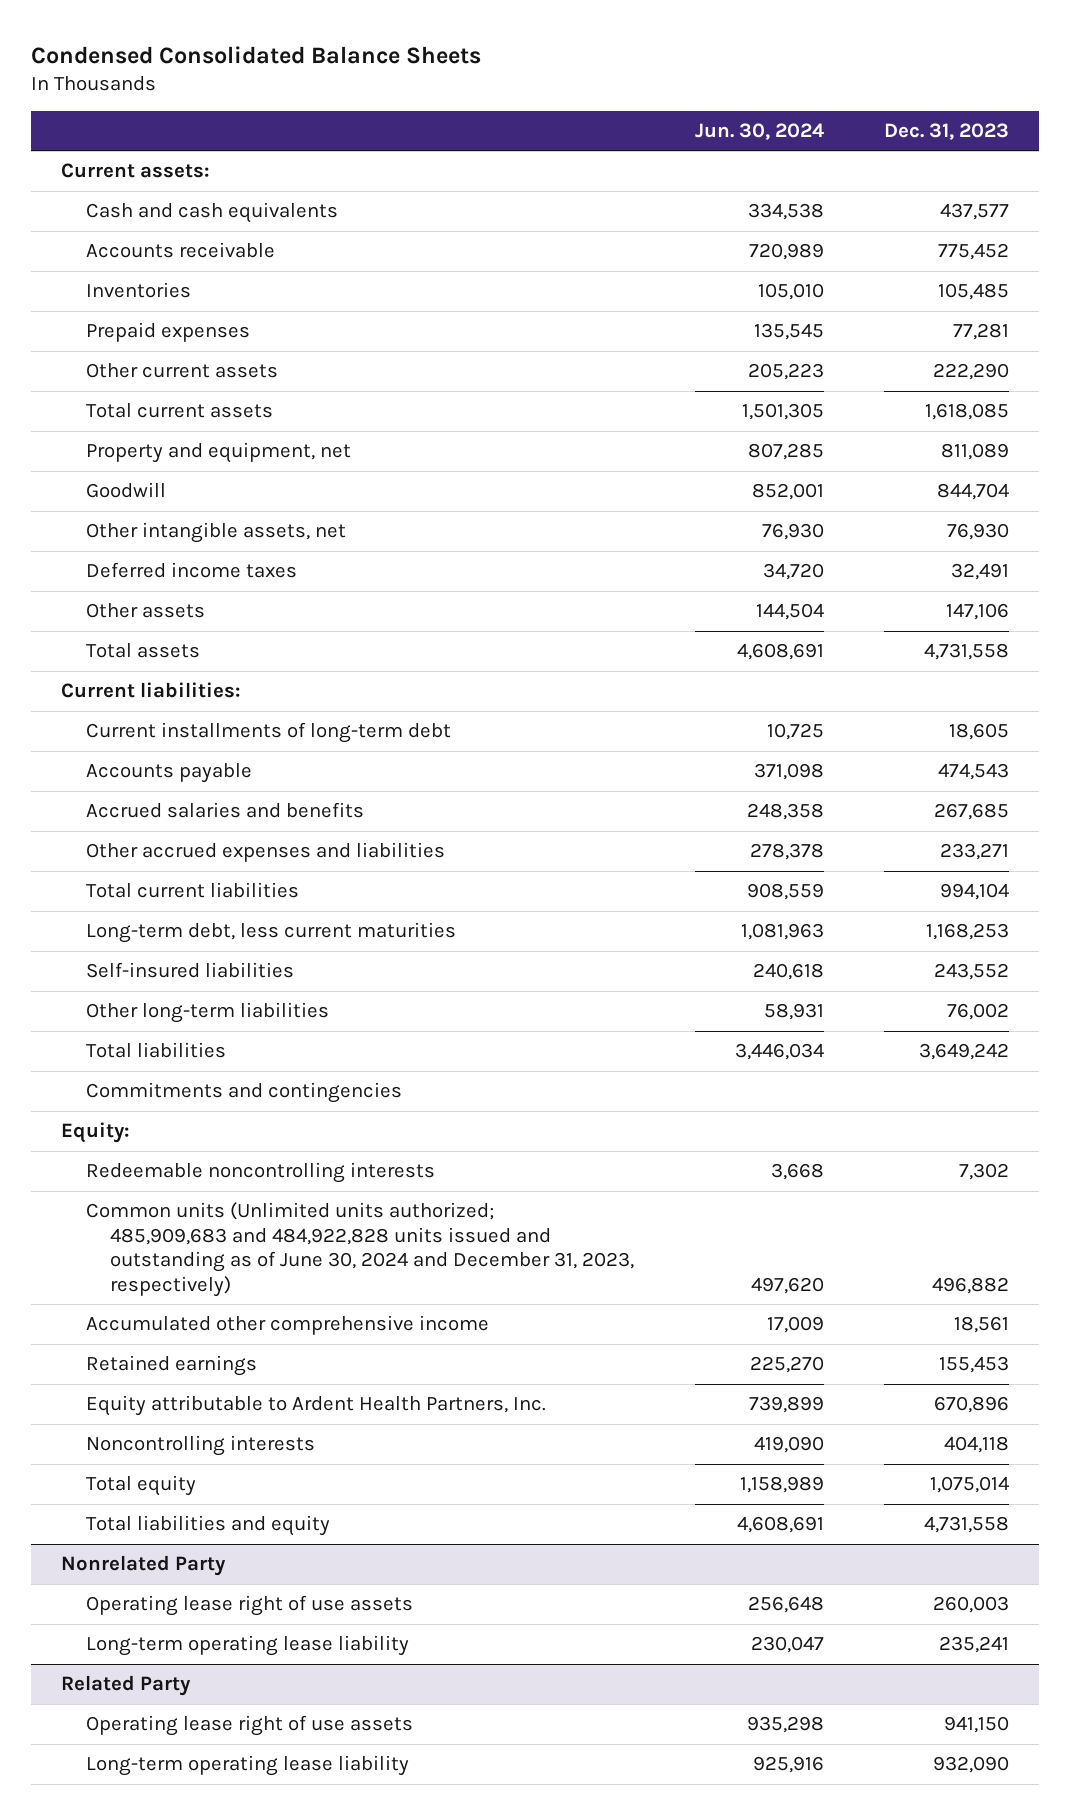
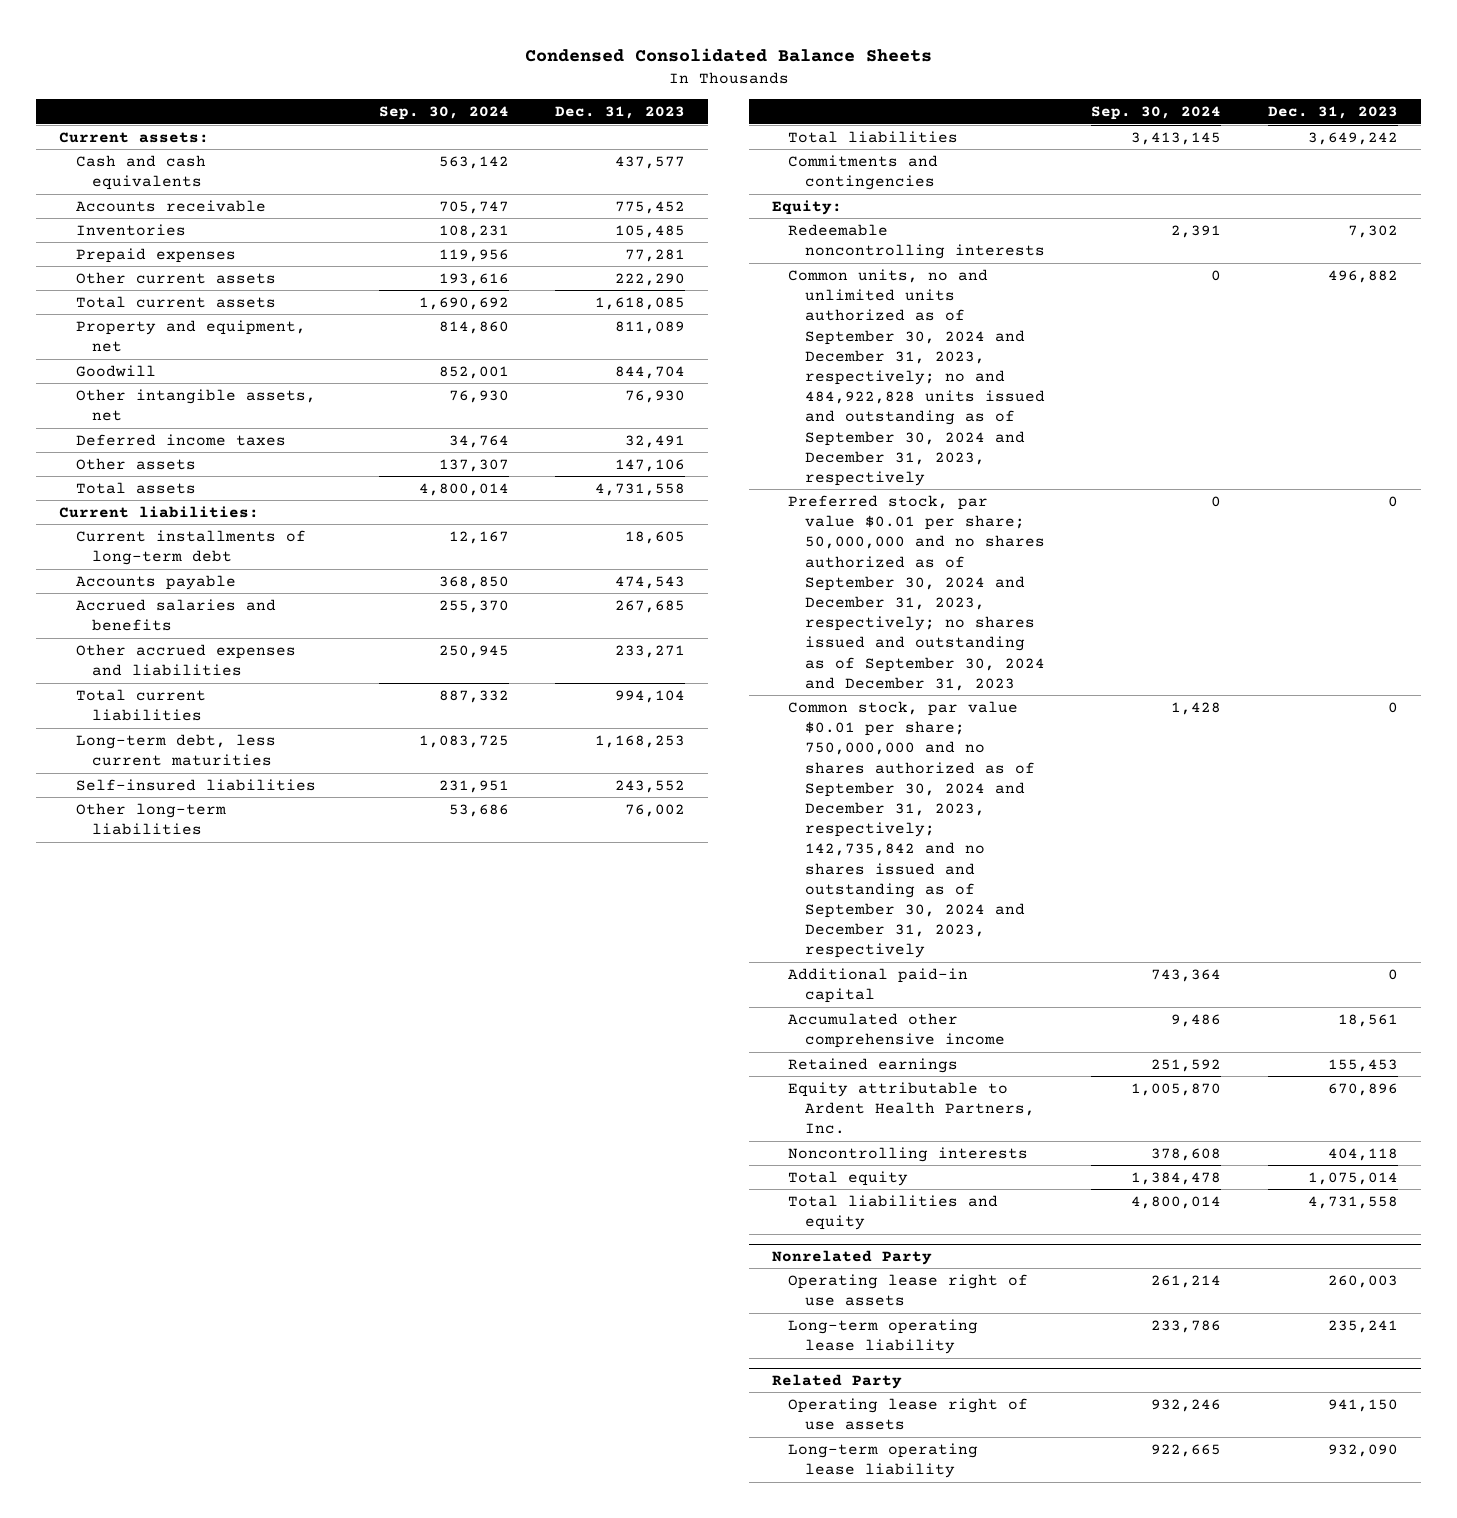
- | Jun. 30, 2024 | Dec. 31, 2023
+ | Sep. 30, 2024 | Dec. 31, 2023
- Common units (Unlimited units authorized; 485,909,683 and 484,922,828 units issued and outstanding as of June 30, 2024 and December 31, 2023, respectively) | 497,620 | 496,882
+ Common units, no and unlimited units authorized as of September 30, 2024 and December 31, 2023, respectively; no and 484,922,828 units issued and outstanding as of September 30, 2024 and December 31, 2023, respectively | 0 | 496,882
+ Preferred stock, par value $0.01 per share; 50,000,000 and no shares authorized as of September 30, 2024 and December 31, 2023, respectively; no shares issued and outstanding as of September 30, 2024 and December 31, 2023 | 0 | 0
+ Common stock, par value $0.01 per share; 750,000,000 and no shares authorized as of September 30, 2024 and December 31, 2023, respectively; 142,735,842 and no shares issued and outstanding as of September 30, 2024 and December 31, 2023, respectively | 1,428 | 0
+ Additional paid-in capital | 743,364 | 0

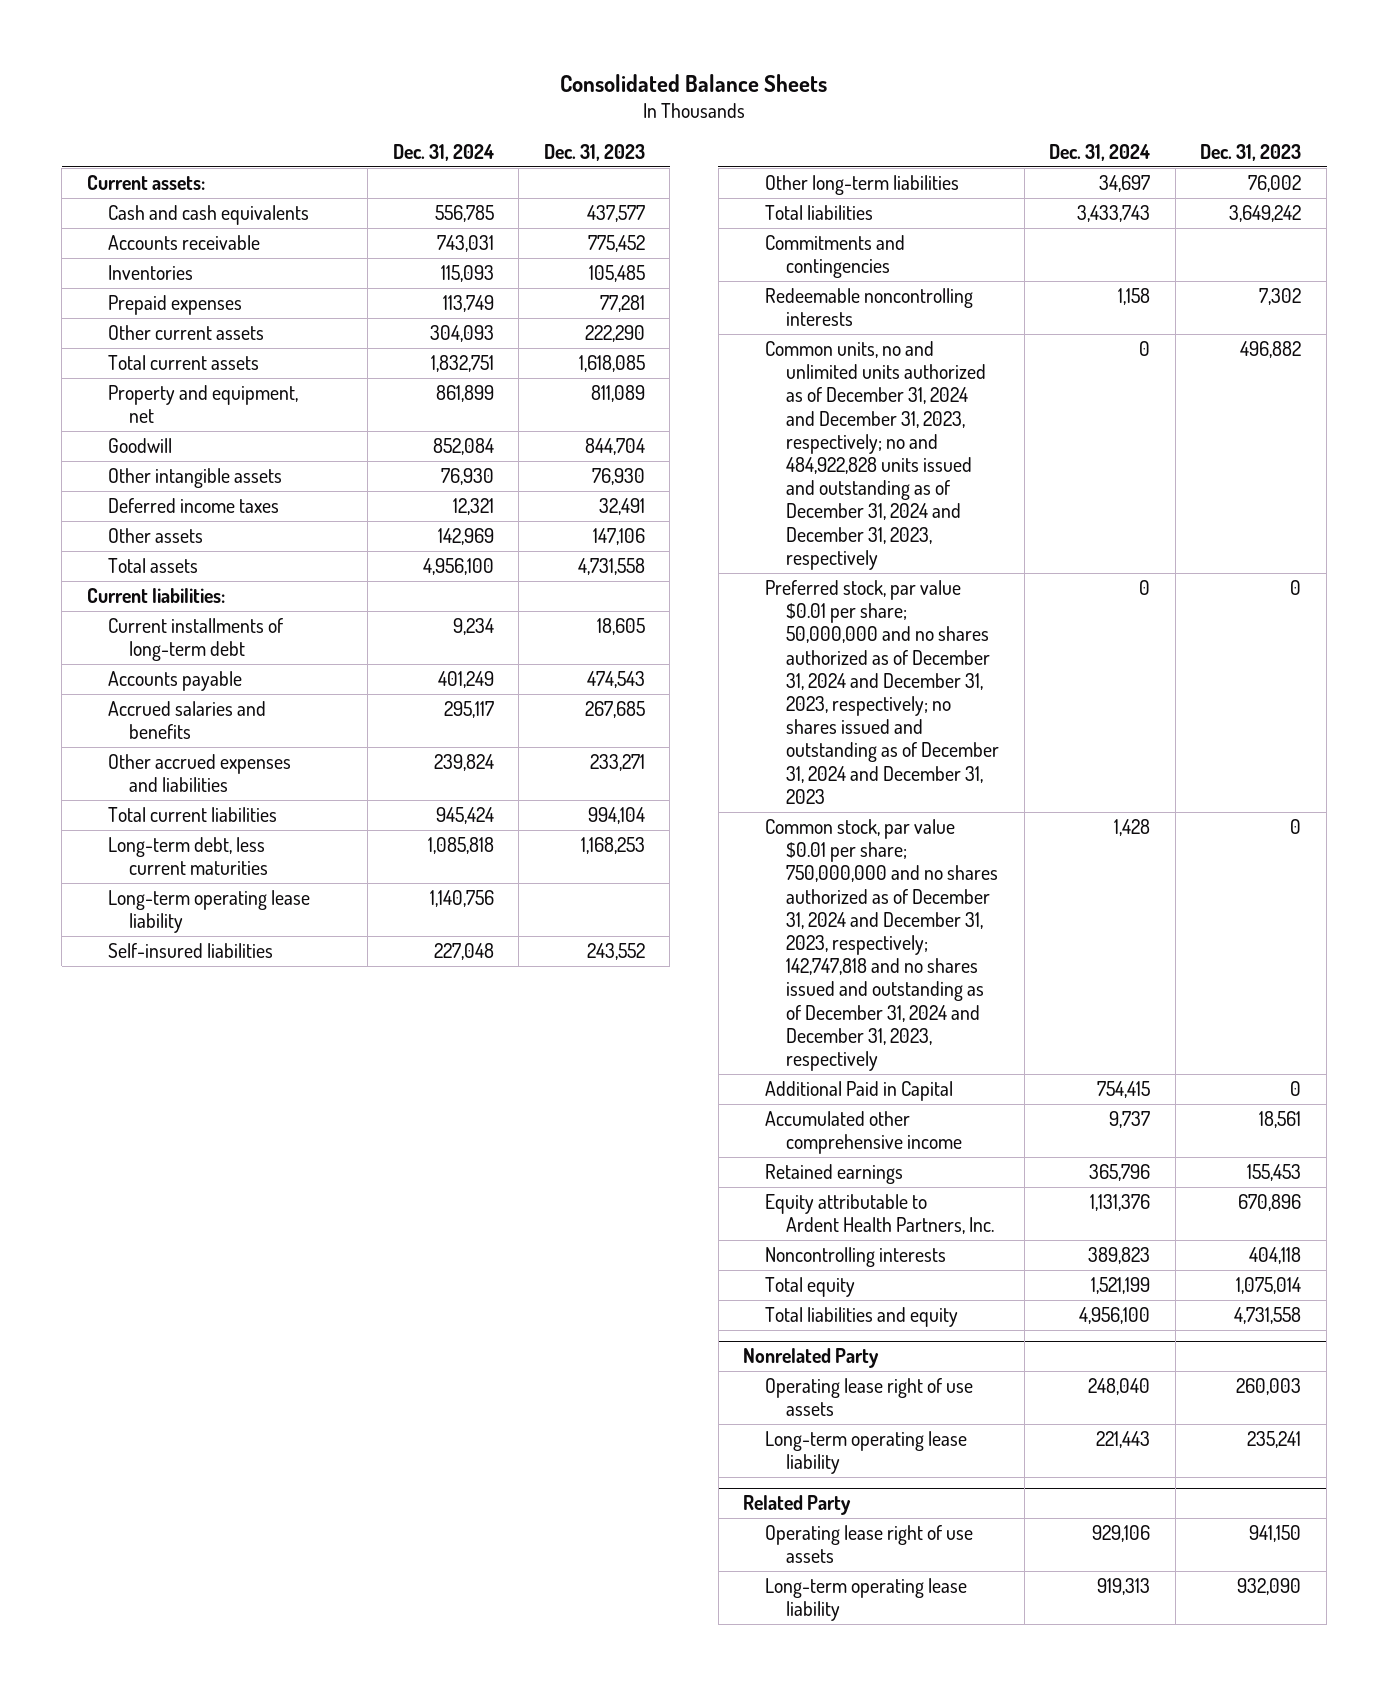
- Condensed Consolidated Balance Sheets
+ Consolidated Balance Sheets
- | Sep. 30, 2024 | Dec. 31, 2023
+ | Dec. 31, 2024 | Dec. 31, 2023
- Other intangible assets, net | 76,930 | 76,930
+ Other intangible assets | 76,930 | 76,930
+ Long-term operating lease liability | 1,140,756 |
- Equity:
- Common units, no and unlimited units authorized as of September 30, 2024 and December 31, 2023, respectively; no and 484,922,828 units issued and outstanding as of September 30, 2024 and December 31, 2023, respectively | 0 | 496,882
- Preferred stock, par value $0.01 per share; 50,000,000 and no shares authorized as of September 30, 2024 and December 31, 2023, respectively; no shares issued and outstanding as of September 30, 2024 and December 31, 2023 | 0 | 0
- Common stock, par value $0.01 per share; 750,000,000 and no shares authorized as of September 30, 2024 and December 31, 2023, respectively; 142,735,842 and no shares issued and outstanding as of September 30, 2024 and December 31, 2023, respectively | 1,428 | 0
- Additional paid-in capital | 743,364 | 0
+ Common units, no and unlimited units authorized as of December 31, 2024 and December 31, 2023, respectively; no and 484,922,828 units issued and outstanding as of December 31, 2024 and December 31, 2023, respectively | 0 | 496,882
+ Preferred stock, par value $0.01 per share; 50,000,000 and no shares authorized as of December 31, 2024 and December 31, 2023, respectively; no shares issued and outstanding as of December 31, 2024 and December 31, 2023 | 0 | 0
+ Common stock, par value $0.01 per share; 750,000,000 and no shares authorized as of December 31, 2024 and December 31, 2023, respectively; 142,747,818 and no shares issued and outstanding as of December 31, 2024 and December 31, 2023, respectively | 1,428 | 0
+ Additional Paid in Capital | 754,415 | 0

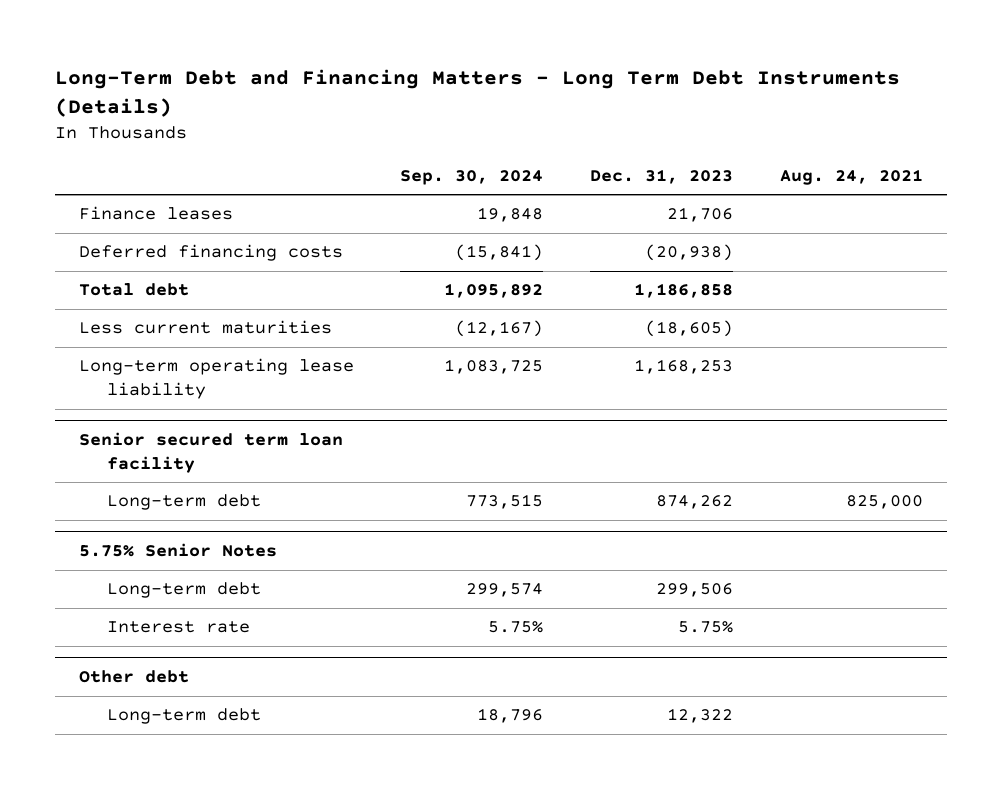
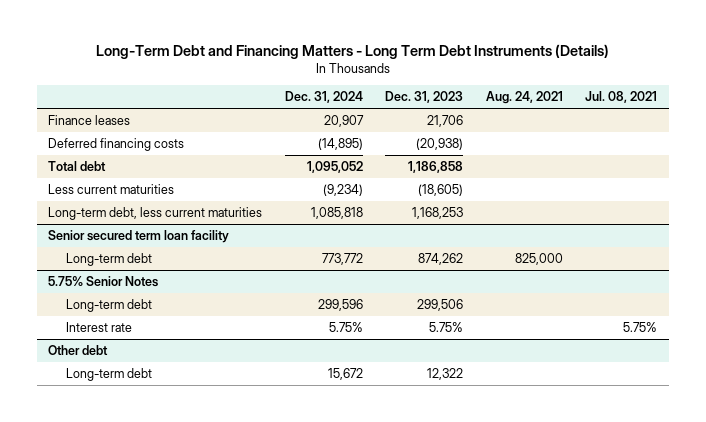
- | Sep. 30, 2024 | Dec. 31, 2023 | Aug. 24, 2021
+ | Dec. 31, 2024 | Dec. 31, 2023 | Aug. 24, 2021 | Jul. 08, 2021
- Long-term operating lease liability | 1,083,725 | 1,168,253 |
+ Long-term debt, less current maturities | 1,085,818 | 1,168,253 | |

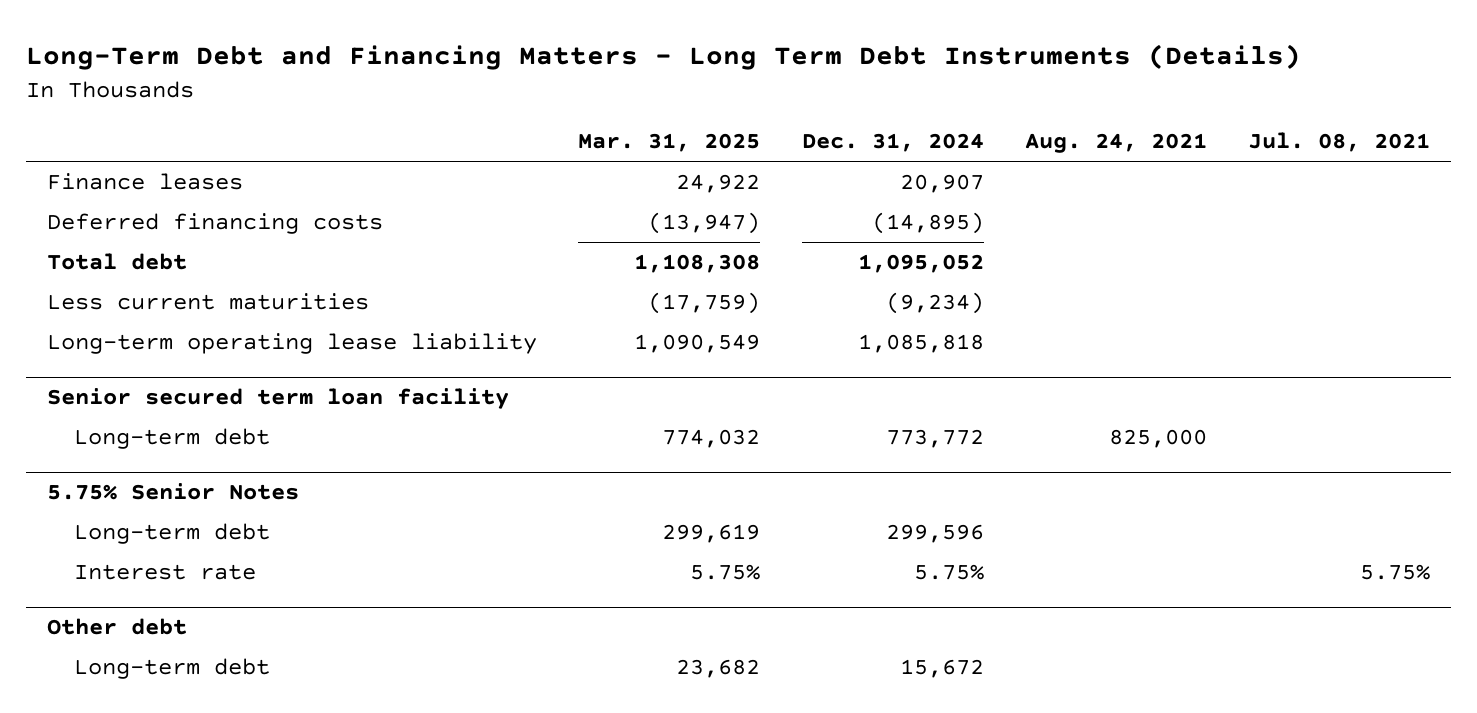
- | Dec. 31, 2024 | Dec. 31, 2023 | Aug. 24, 2021 | Jul. 08, 2021
+ | Mar. 31, 2025 | Dec. 31, 2024 | Aug. 24, 2021 | Jul. 08, 2021
- Long-term debt, less current maturities | 1,085,818 | 1,168,253 | |
+ Long-term operating lease liability | 1,090,549 | 1,085,818 | |

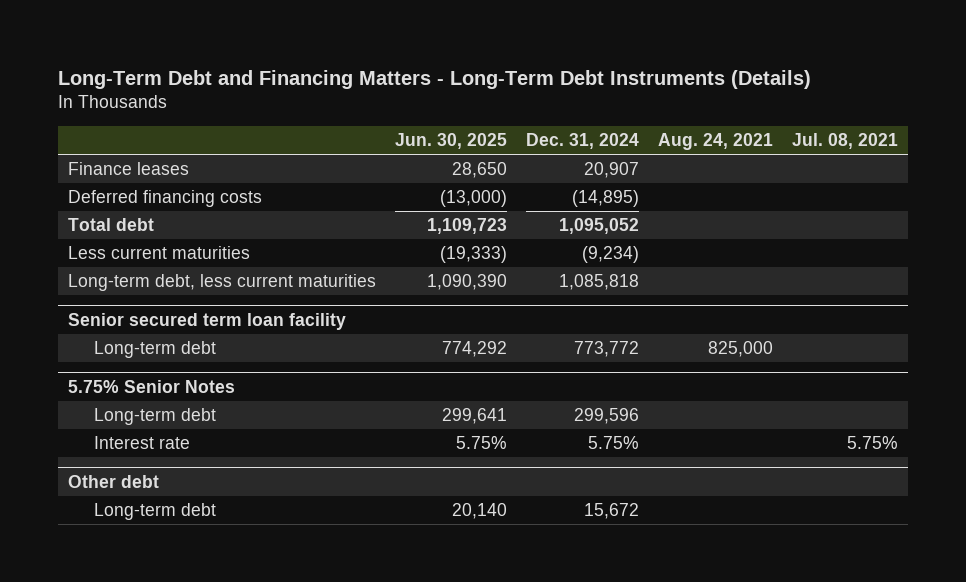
- Long-Term Debt and Financing Matters - Long Term Debt Instruments (Details)
+ Long-Term Debt and Financing Matters - Long-Term Debt Instruments (Details)
- | Mar. 31, 2025 | Dec. 31, 2024 | Aug. 24, 2021 | Jul. 08, 2021
+ | Jun. 30, 2025 | Dec. 31, 2024 | Aug. 24, 2021 | Jul. 08, 2021
- Long-term operating lease liability | 1,090,549 | 1,085,818 | |
+ Long-term debt, less current maturities | 1,090,390 | 1,085,818 | |

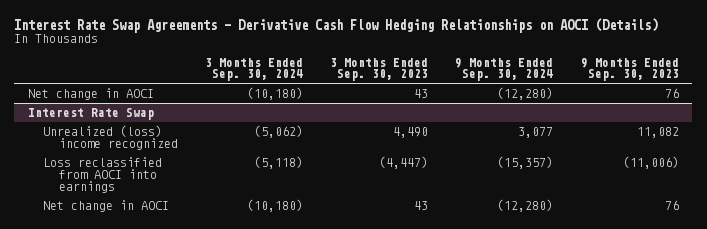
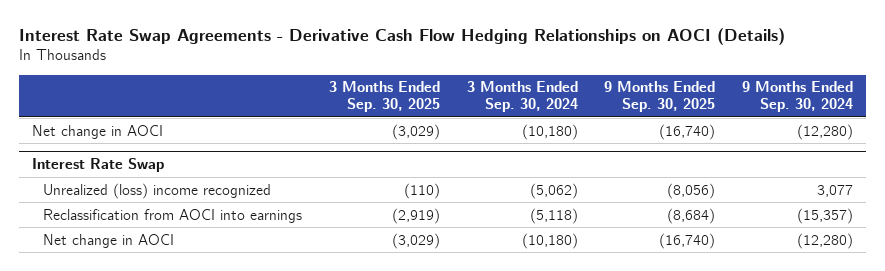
- | 3 Months Ended Sep. 30, 2024 | 3 Months Ended Sep. 30, 2023 | 9 Months Ended Sep. 30, 2024 | 9 Months Ended Sep. 30, 2023
+ | 3 Months Ended Sep. 30, 2025 | 3 Months Ended Sep. 30, 2024 | 9 Months Ended Sep. 30, 2025 | 9 Months Ended Sep. 30, 2024
@ Interest Rate Swap
- Loss reclassified from AOCI into earnings | (5,118) | (4,447) | (15,357) | (11,006)
+ Reclassification from AOCI into earnings | (2,919) | (5,118) | (8,684) | (15,357)

